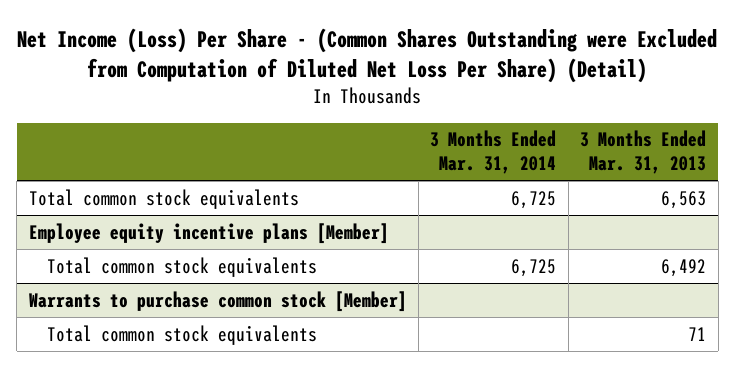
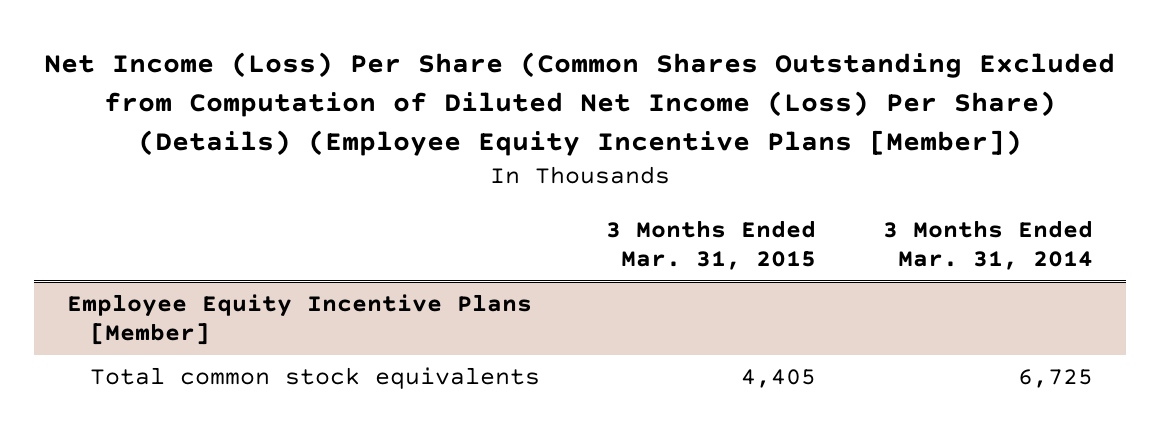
- Net Income (Loss) Per Share - (Common Shares Outstanding were Excluded from Computation of Diluted Net Loss Per Share) (Detail)
+ Net Income (Loss) Per Share (Common Shares Outstanding Excluded from Computation of Diluted Net Income (Loss) Per Share) (Details) (Employee Equity Incentive Plans [Member])
- | 3 Months Ended Mar. 31, 2014 | 3 Months Ended Mar. 31, 2013
+ | 3 Months Ended Mar. 31, 2015 | 3 Months Ended Mar. 31, 2014
- Total common stock equivalents | 6,725 | 6,563
- Employee equity incentive plans [Member]
+ Employee Equity Incentive Plans [Member]
- Warrants to purchase common stock [Member]
- Total common stock equivalents | | 71

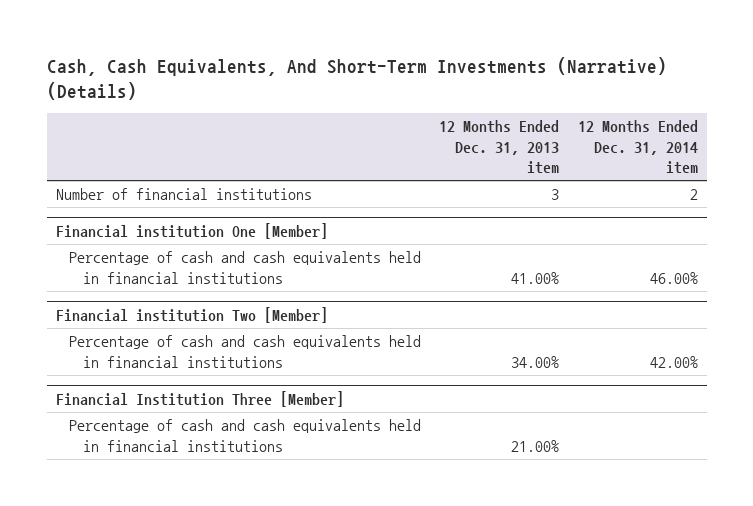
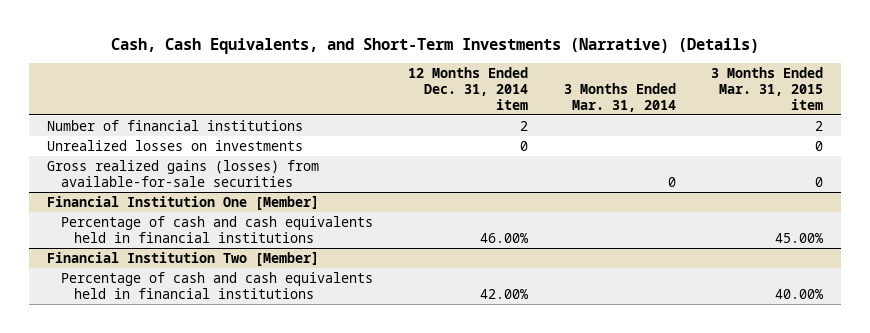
- Cash, Cash Equivalents, And Short-Term Investments (Narrative) (Details)
+ Cash, Cash Equivalents, and Short-Term Investments (Narrative) (Details)
- | 12 Months Ended Dec. 31, 2013 item | 12 Months Ended Dec. 31, 2014 item
+ | 12 Months Ended Dec. 31, 2014 item | 3 Months Ended Mar. 31, 2014 | 3 Months Ended Mar. 31, 2015 item
- Financial institution One [Member]
+ Unrealized losses on investments | 0 | | 0
+ Gross realized gains (losses) from available-for-sale securities | | 0 | 0
+ Financial Institution One [Member]
- Financial institution Two [Member]
+ Financial Institution Two [Member]
- Financial Institution Three [Member]
- Percentage of cash and cash equivalents held in financial institutions | 21.00% |

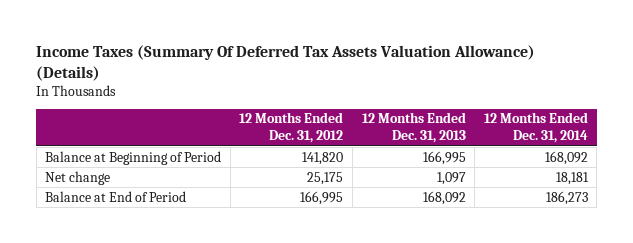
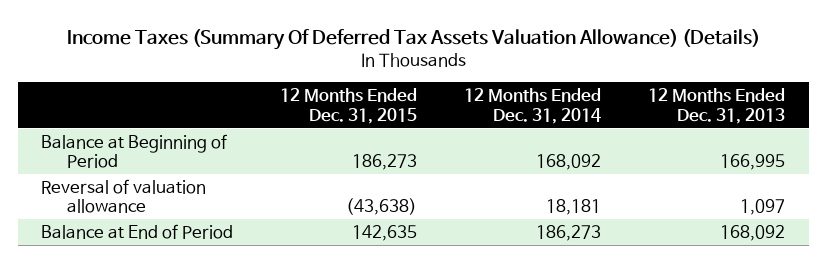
- | 12 Months Ended Dec. 31, 2012 | 12 Months Ended Dec. 31, 2013 | 12 Months Ended Dec. 31, 2014
+ | 12 Months Ended Dec. 31, 2015 | 12 Months Ended Dec. 31, 2014 | 12 Months Ended Dec. 31, 2013
- Net change | 25,175 | 1,097 | 18,181
+ Reversal of valuation allowance | (43,638) | 18,181 | 1,097

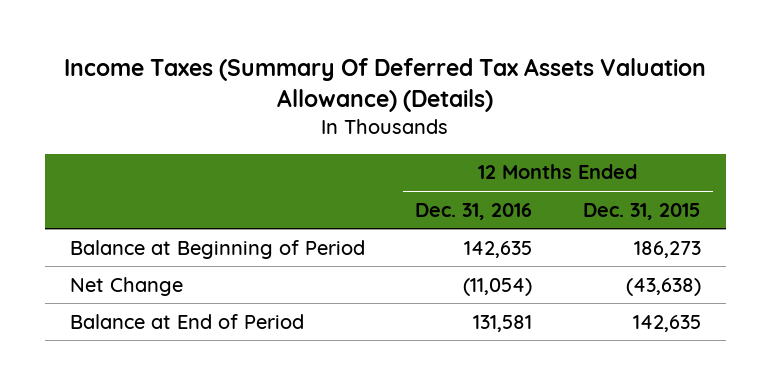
- | 12 Months Ended Dec. 31, 2015 | 12 Months Ended Dec. 31, 2014 | 12 Months Ended Dec. 31, 2013
+ | 12 Months Ended Dec. 31, 2016 | 12 Months Ended Dec. 31, 2015
- Reversal of valuation allowance | (43,638) | 18,181 | 1,097
+ Net Change | (11,054) | (43,638)

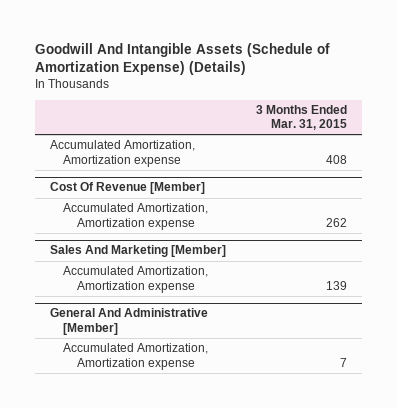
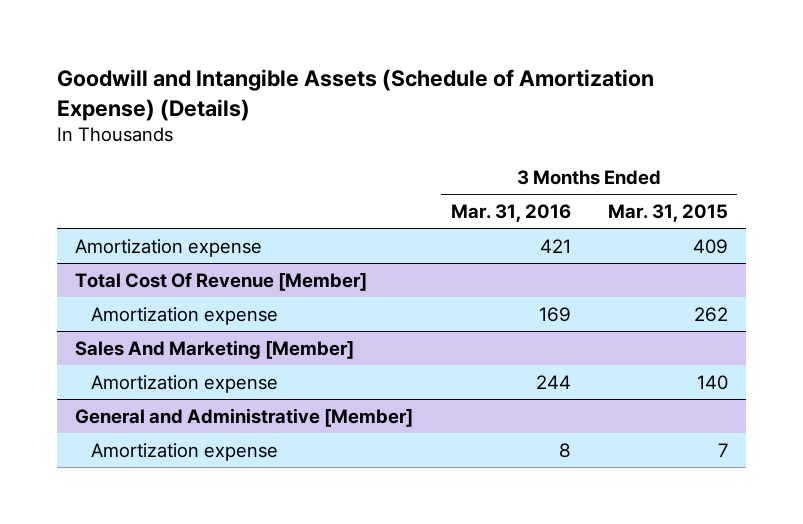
- Goodwill And Intangible Assets (Schedule of Amortization Expense) (Details)
+ Goodwill and Intangible Assets (Schedule of Amortization Expense) (Details)
- | 3 Months Ended Mar. 31, 2015
+ | 3 Months Ended Mar. 31, 2016 | 3 Months Ended Mar. 31, 2015
- Accumulated Amortization, Amortization expense | 408
- Cost Of Revenue [Member]
- Accumulated Amortization, Amortization expense | 262
+ Amortization expense | 421 | 409
+ Total Cost Of Revenue [Member]
+ Amortization expense | 169 | 262
@ Sales And Marketing [Member]
- Accumulated Amortization, Amortization expense | 139
- General And Administrative [Member]
- Accumulated Amortization, Amortization expense | 7
@ Sales And Marketing [Member]
+ Amortization expense | 244 | 140
+ General and Administrative [Member]
+ Amortization expense | 8 | 7

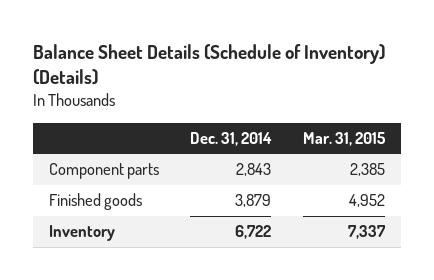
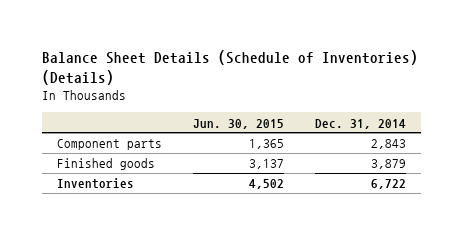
- Balance Sheet Details (Schedule of Inventory) (Details)
+ Balance Sheet Details (Schedule of Inventories) (Details)
- | Dec. 31, 2014 | Mar. 31, 2015
+ | Jun. 30, 2015 | Dec. 31, 2014
- Inventory | 6,722 | 7,337
+ Inventories | 4,502 | 6,722

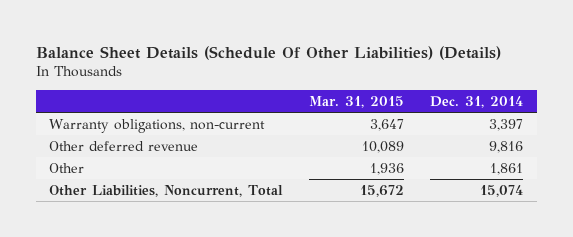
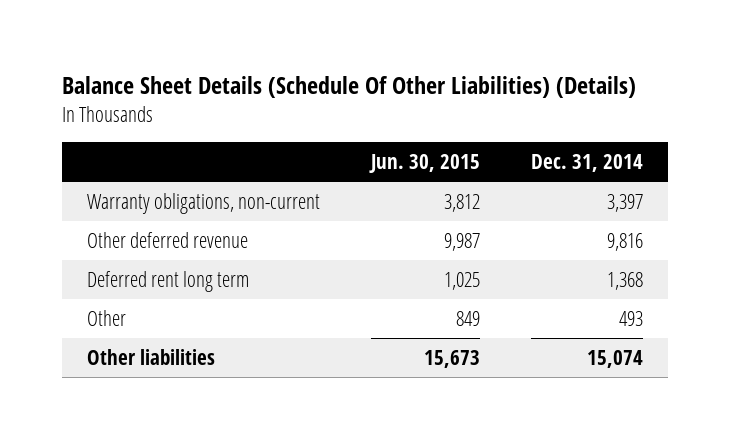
- | Mar. 31, 2015 | Dec. 31, 2014
+ | Jun. 30, 2015 | Dec. 31, 2014
- Other | 1,936 | 1,861
- Other Liabilities, Noncurrent, Total | 15,672 | 15,074
+ Deferred rent long term | 1,025 | 1,368
+ Other | 849 | 493
+ Other liabilities | 15,673 | 15,074

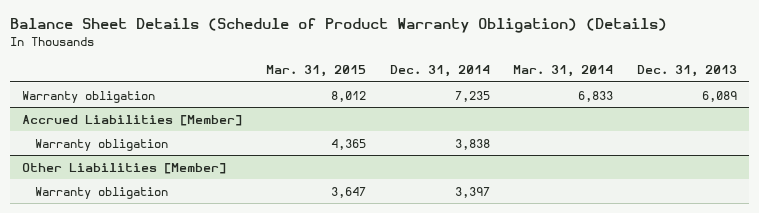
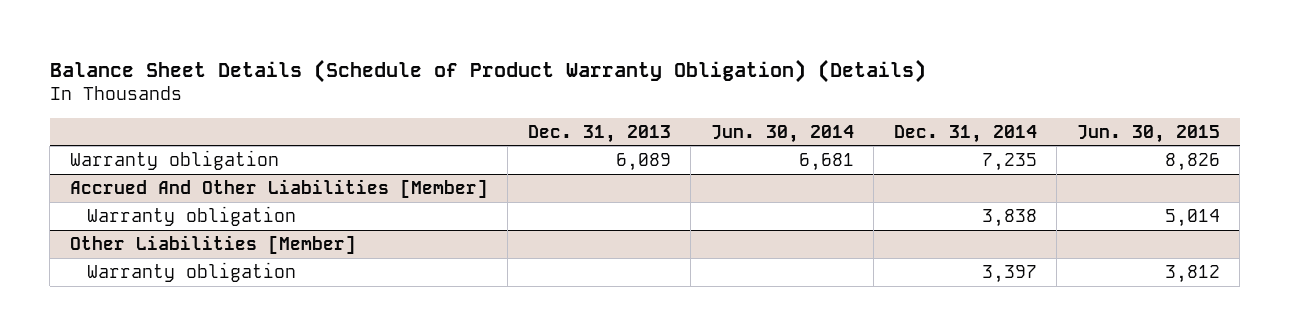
- | Mar. 31, 2015 | Dec. 31, 2014 | Mar. 31, 2014 | Dec. 31, 2013
+ | Dec. 31, 2013 | Jun. 30, 2014 | Dec. 31, 2014 | Jun. 30, 2015
- Accrued Liabilities [Member]
+ Accrued And Other Liabilities [Member]

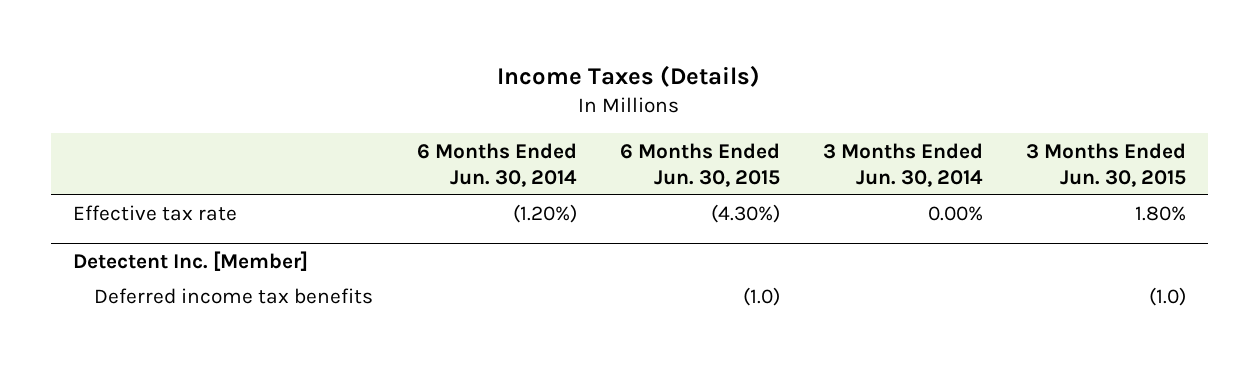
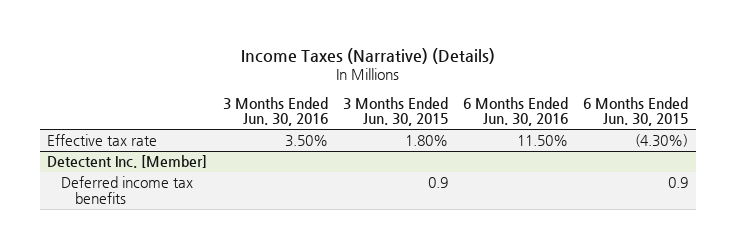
- Income Taxes (Details)
+ Income Taxes (Narrative) (Details)
- | 6 Months Ended Jun. 30, 2014 | 6 Months Ended Jun. 30, 2015 | 3 Months Ended Jun. 30, 2014 | 3 Months Ended Jun. 30, 2015
+ | 3 Months Ended Jun. 30, 2016 | 3 Months Ended Jun. 30, 2015 | 6 Months Ended Jun. 30, 2016 | 6 Months Ended Jun. 30, 2015
@ Detectent Inc. [Member]
- Deferred income tax benefits | | (1.0) | | (1.0)
+ Deferred income tax benefits | | 0.9 | | 0.9

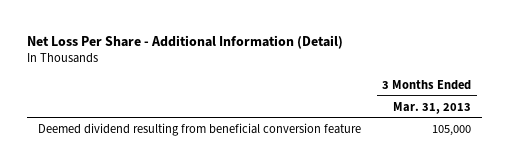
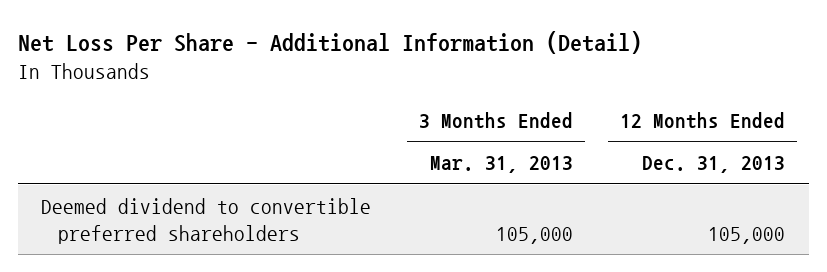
- | 3 Months Ended Mar. 31, 2013
+ | 3 Months Ended Mar. 31, 2013 | 12 Months Ended Dec. 31, 2013
- Deemed dividend resulting from beneficial conversion feature | 105,000
+ Deemed dividend to convertible preferred shareholders | 105,000 | 105,000

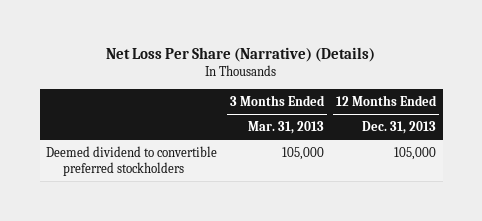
- Net Loss Per Share - Additional Information (Detail)
+ Net Loss Per Share (Narrative) (Details)
- Deemed dividend to convertible preferred shareholders | 105,000 | 105,000
+ Deemed dividend to convertible preferred stockholders | 105,000 | 105,000

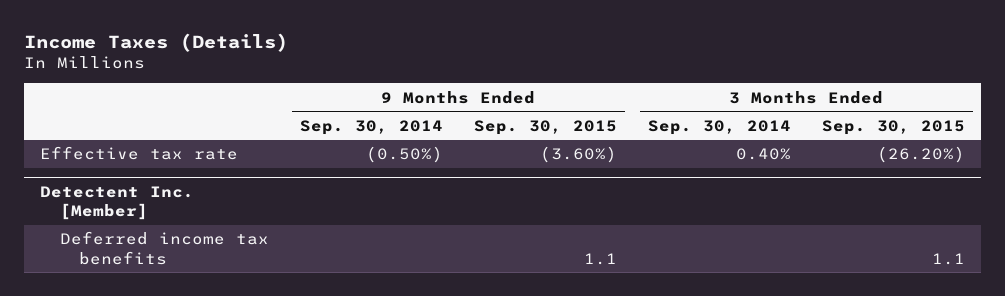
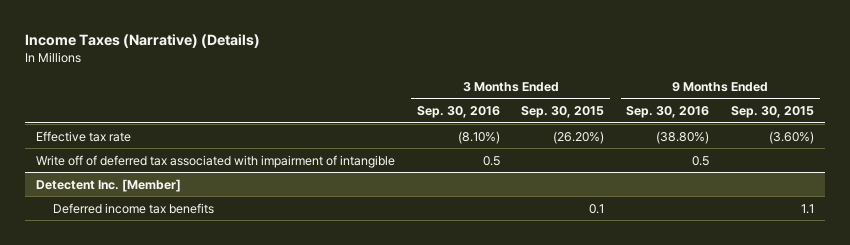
- Income Taxes (Details)
+ Income Taxes (Narrative) (Details)
- | 9 Months Ended Sep. 30, 2014 | 9 Months Ended Sep. 30, 2015 | 3 Months Ended Sep. 30, 2014 | 3 Months Ended Sep. 30, 2015
+ | 3 Months Ended Sep. 30, 2016 | 3 Months Ended Sep. 30, 2015 | 9 Months Ended Sep. 30, 2016 | 9 Months Ended Sep. 30, 2015
+ Write off of deferred tax associated with impairment of intangible | 0.5 | | 0.5 |
@ Detectent Inc. [Member]
- Deferred income tax benefits | | 1.1 | | 1.1
+ Deferred income tax benefits | | 0.1 | | 1.1

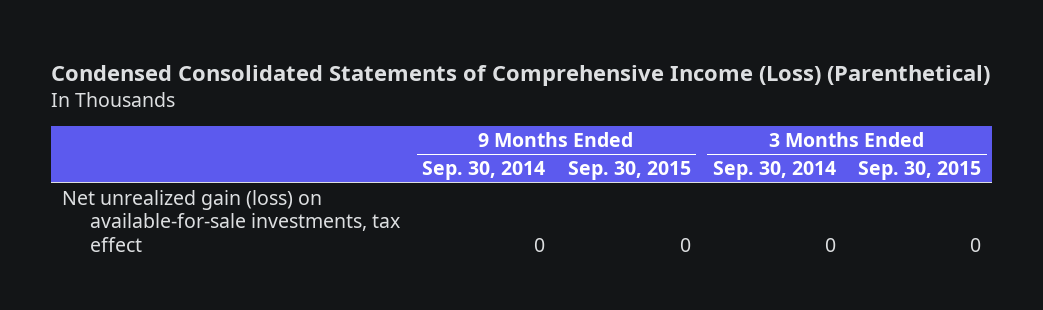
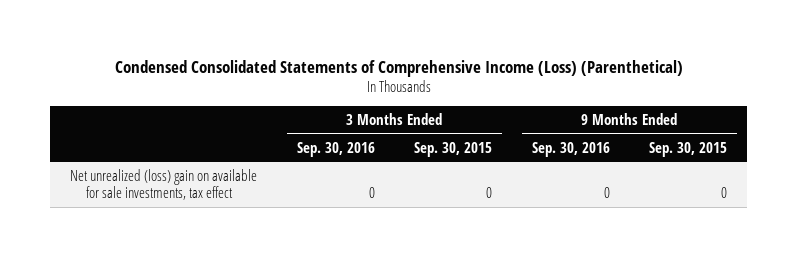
- | 9 Months Ended Sep. 30, 2014 | 9 Months Ended Sep. 30, 2015 | 3 Months Ended Sep. 30, 2014 | 3 Months Ended Sep. 30, 2015
+ | 3 Months Ended Sep. 30, 2016 | 3 Months Ended Sep. 30, 2015 | 9 Months Ended Sep. 30, 2016 | 9 Months Ended Sep. 30, 2015
- Net unrealized gain (loss) on available-for-sale investments, tax effect | 0 | 0 | 0 | 0
+ Net unrealized (loss) gain on available for sale investments, tax effect | 0 | 0 | 0 | 0

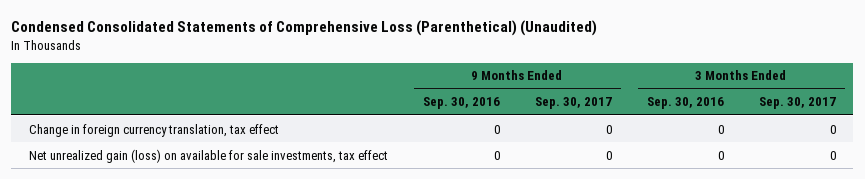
- Condensed Consolidated Statements of Comprehensive Income (Loss) (Parenthetical)
+ Condensed Consolidated Statements of Comprehensive Loss (Parenthetical) (Unaudited)
- | 3 Months Ended Sep. 30, 2016 | 3 Months Ended Sep. 30, 2015 | 9 Months Ended Sep. 30, 2016 | 9 Months Ended Sep. 30, 2015
+ | 9 Months Ended Sep. 30, 2016 | 9 Months Ended Sep. 30, 2017 | 3 Months Ended Sep. 30, 2016 | 3 Months Ended Sep. 30, 2017
- Net unrealized (loss) gain on available for sale investments, tax effect | 0 | 0 | 0 | 0
+ Change in foreign currency translation, tax effect | 0 | 0 | 0 | 0
+ Net unrealized gain (loss) on available for sale investments, tax effect | 0 | 0 | 0 | 0

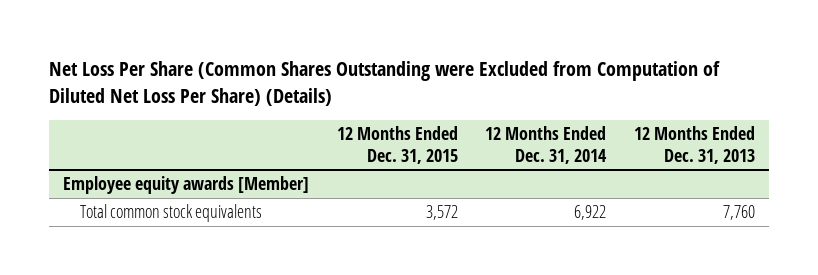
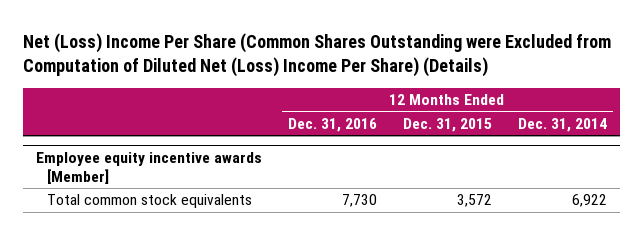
- Net Loss Per Share (Common Shares Outstanding were Excluded from Computation of Diluted Net Loss Per Share) (Details)
+ Net (Loss) Income Per Share (Common Shares Outstanding were Excluded from Computation of Diluted Net (Loss) Income Per Share) (Details)
- | 12 Months Ended Dec. 31, 2015 | 12 Months Ended Dec. 31, 2014 | 12 Months Ended Dec. 31, 2013
+ | 12 Months Ended Dec. 31, 2016 | 12 Months Ended Dec. 31, 2015 | 12 Months Ended Dec. 31, 2014
- Employee equity awards [Member]
+ Employee equity incentive awards [Member]

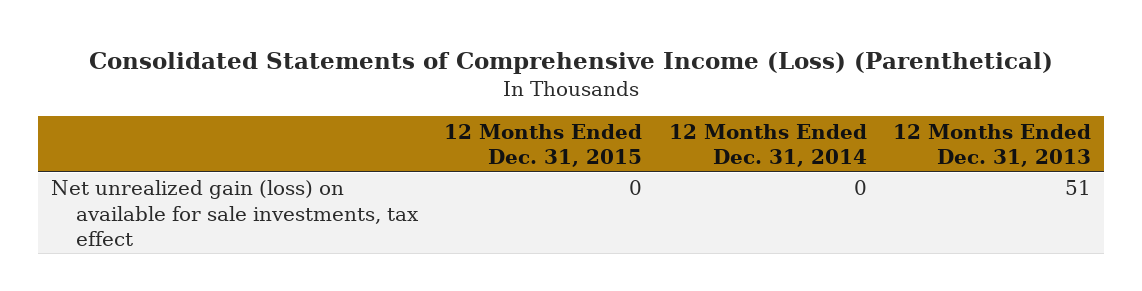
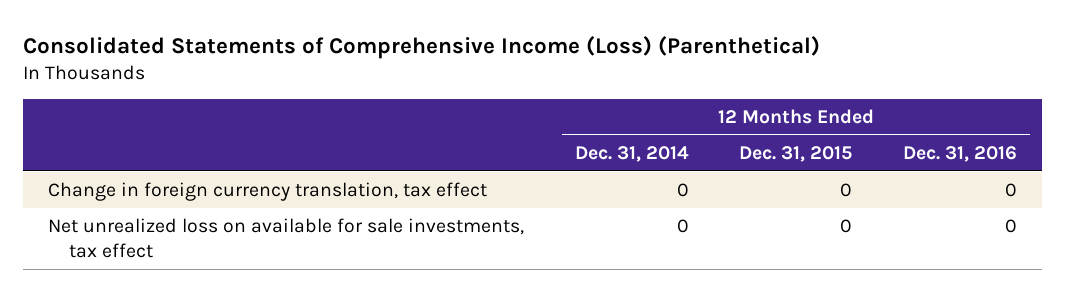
- | 12 Months Ended Dec. 31, 2015 | 12 Months Ended Dec. 31, 2014 | 12 Months Ended Dec. 31, 2013
+ | 12 Months Ended Dec. 31, 2014 | 12 Months Ended Dec. 31, 2015 | 12 Months Ended Dec. 31, 2016
- Net unrealized gain (loss) on available for sale investments, tax effect | 0 | 0 | 51
+ Change in foreign currency translation, tax effect | 0 | 0 | 0
+ Net unrealized loss on available for sale investments, tax effect | 0 | 0 | 0

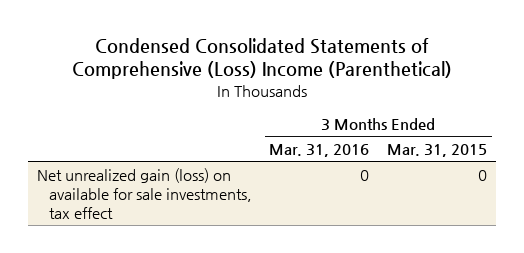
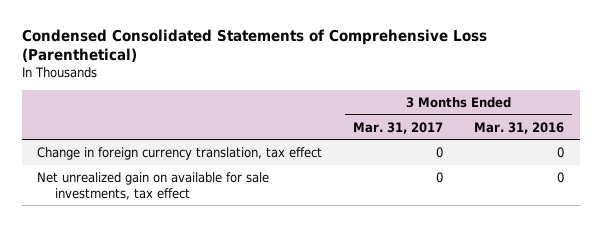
- Condensed Consolidated Statements of Comprehensive (Loss) Income (Parenthetical)
+ Condensed Consolidated Statements of Comprehensive Loss (Parenthetical)
- | 3 Months Ended Mar. 31, 2016 | 3 Months Ended Mar. 31, 2015
+ | 3 Months Ended Mar. 31, 2017 | 3 Months Ended Mar. 31, 2016
- Net unrealized gain (loss) on available for sale investments, tax effect | 0 | 0
+ Change in foreign currency translation, tax effect | 0 | 0
+ Net unrealized gain on available for sale investments, tax effect | 0 | 0

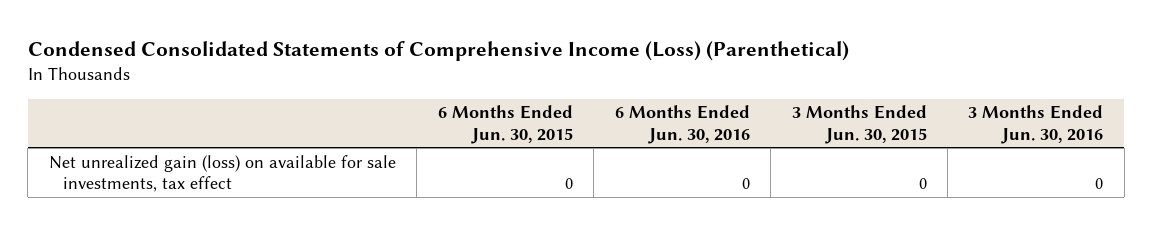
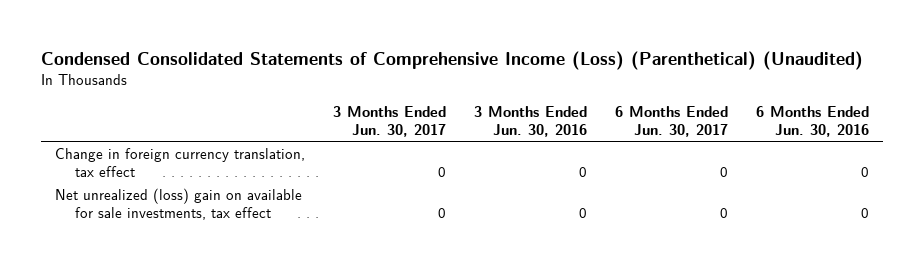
- Condensed Consolidated Statements of Comprehensive Income (Loss) (Parenthetical)
+ Condensed Consolidated Statements of Comprehensive Income (Loss) (Parenthetical) (Unaudited)
- | 6 Months Ended Jun. 30, 2015 | 6 Months Ended Jun. 30, 2016 | 3 Months Ended Jun. 30, 2015 | 3 Months Ended Jun. 30, 2016
+ | 3 Months Ended Jun. 30, 2017 | 3 Months Ended Jun. 30, 2016 | 6 Months Ended Jun. 30, 2017 | 6 Months Ended Jun. 30, 2016
- Net unrealized gain (loss) on available for sale investments, tax effect | 0 | 0 | 0 | 0
+ Change in foreign currency translation, tax effect | 0 | 0 | 0 | 0
+ Net unrealized (loss) gain on available for sale investments, tax effect | 0 | 0 | 0 | 0

